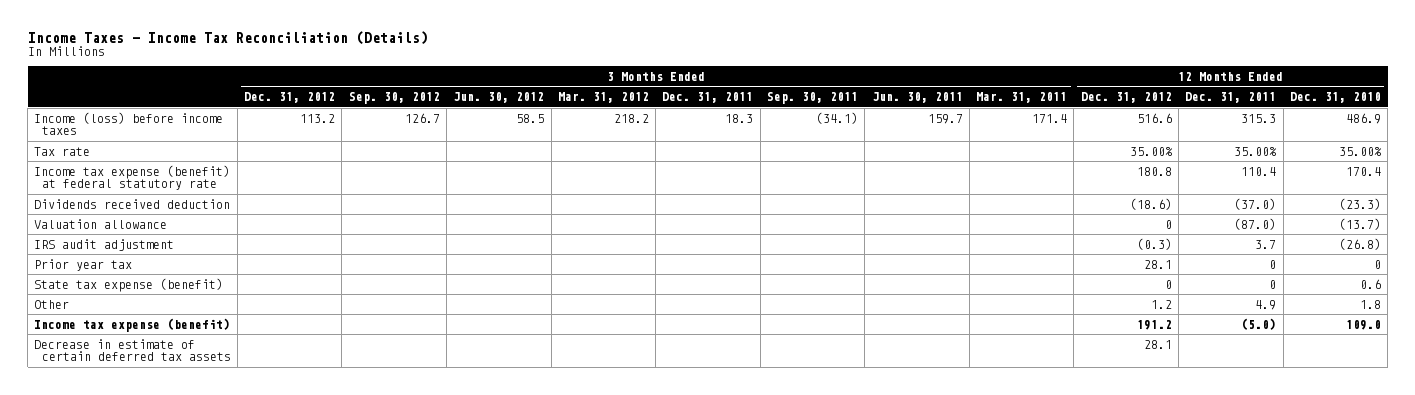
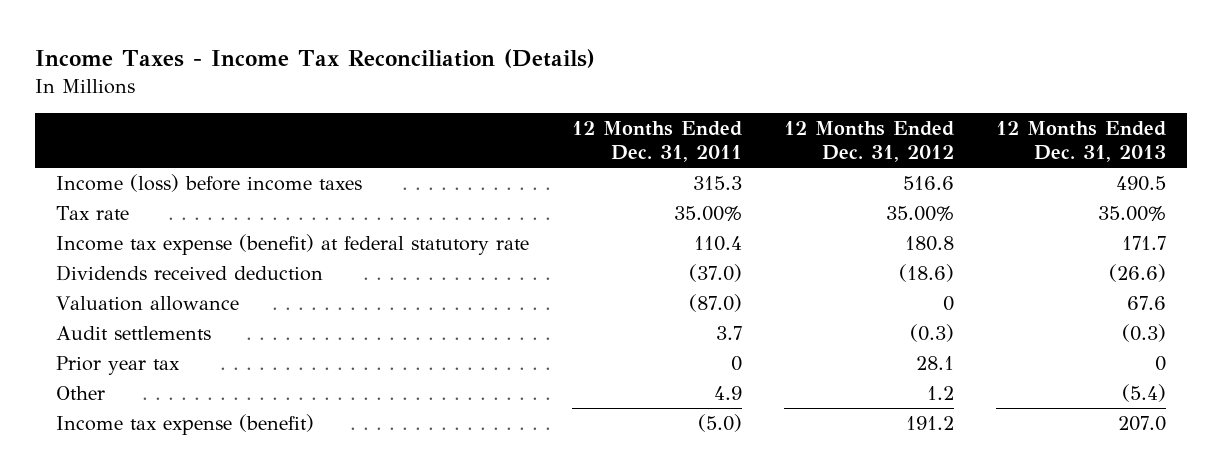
- | 3 Months Ended Dec. 31, 2012 | 3 Months Ended Sep. 30, 2012 | 3 Months Ended Jun. 30, 2012 | 3 Months Ended Mar. 31, 2012 | 3 Months Ended Dec. 31, 2011 | 3 Months Ended Sep. 30, 2011 | 3 Months Ended Jun. 30, 2011 | 3 Months Ended Mar. 31, 2011 | 12 Months Ended Dec. 31, 2012 | 12 Months Ended Dec. 31, 2011 | 12 Months Ended Dec. 31, 2010
+ | 12 Months Ended Dec. 31, 2011 | 12 Months Ended Dec. 31, 2012 | 12 Months Ended Dec. 31, 2013
- IRS audit adjustment | | | | | | | | | (0.3) | 3.7 | (26.8)
+ Audit settlements | 3.7 | (0.3) | (0.3)
- State tax expense (benefit) | | | | | | | | | 0 | 0 | 0.6
- Decrease in estimate of certain deferred tax assets | | | | | | | | | 28.1 | |

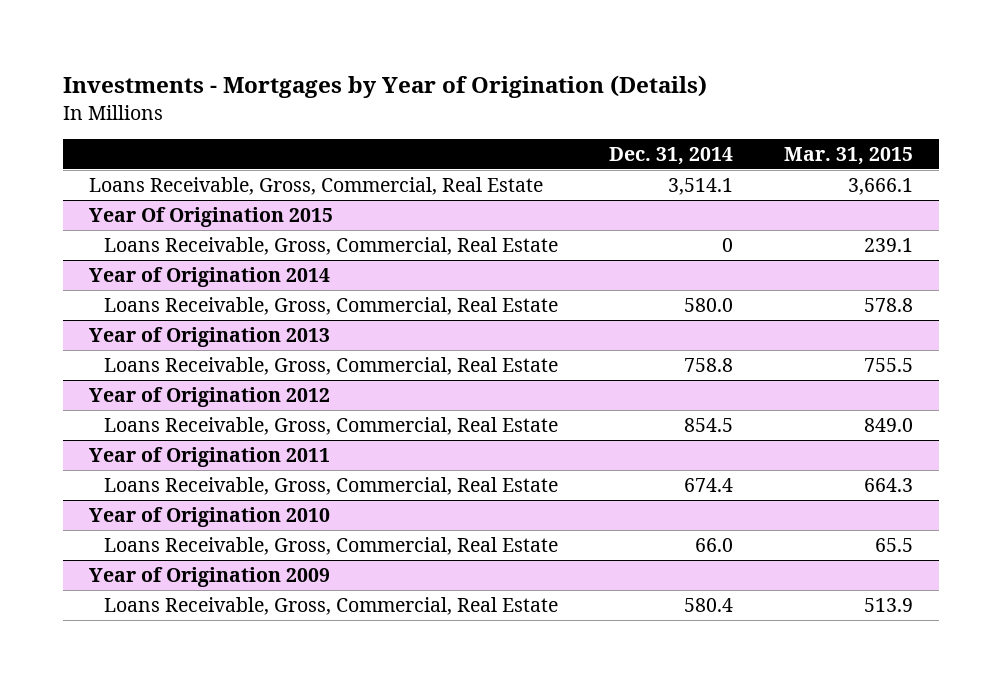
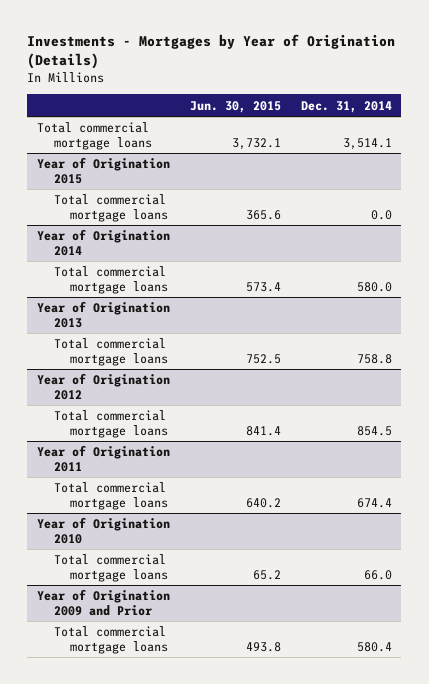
- | Dec. 31, 2014 | Mar. 31, 2015
+ | Jun. 30, 2015 | Dec. 31, 2014
- Loans Receivable, Gross, Commercial, Real Estate | 3,514.1 | 3,666.1
- Year Of Origination 2015
- Loans Receivable, Gross, Commercial, Real Estate | 0 | 239.1
+ Total commercial mortgage loans | 3,732.1 | 3,514.1
+ Year of Origination 2015
+ Total commercial mortgage loans | 365.6 | 0.0
@ Year of Origination 2014
- Loans Receivable, Gross, Commercial, Real Estate | 580.0 | 578.8
+ Total commercial mortgage loans | 573.4 | 580.0
@ Year of Origination 2013
- Loans Receivable, Gross, Commercial, Real Estate | 758.8 | 755.5
+ Total commercial mortgage loans | 752.5 | 758.8
@ Year of Origination 2012
- Loans Receivable, Gross, Commercial, Real Estate | 854.5 | 849.0
+ Total commercial mortgage loans | 841.4 | 854.5
@ Year of Origination 2011
- Loans Receivable, Gross, Commercial, Real Estate | 674.4 | 664.3
+ Total commercial mortgage loans | 640.2 | 674.4
@ Year of Origination 2010
- Loans Receivable, Gross, Commercial, Real Estate | 66.0 | 65.5
- Year of Origination 2009
- Loans Receivable, Gross, Commercial, Real Estate | 580.4 | 513.9
@ Year of Origination 2010
+ Total commercial mortgage loans | 65.2 | 66.0
+ Year of Origination 2009 and Prior
+ Total commercial mortgage loans | 493.8 | 580.4

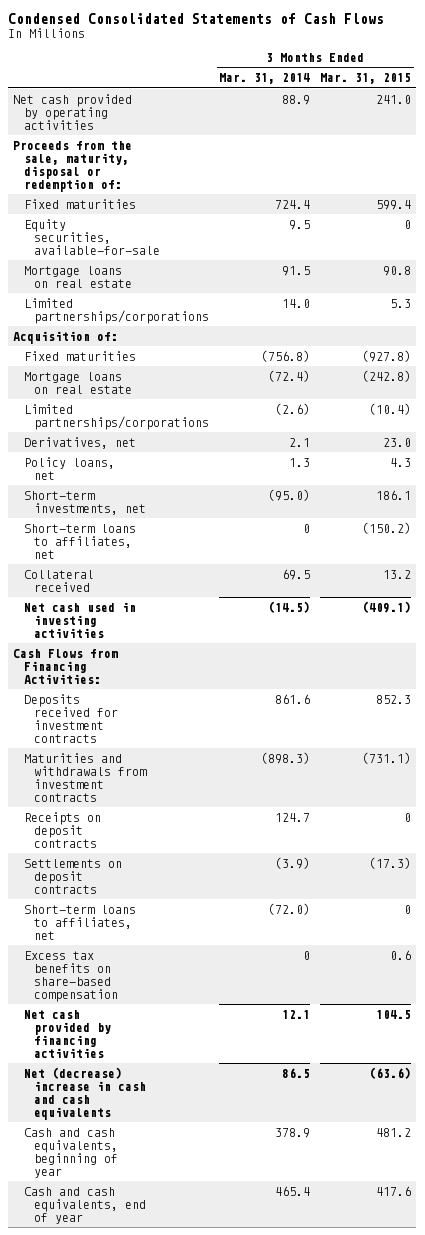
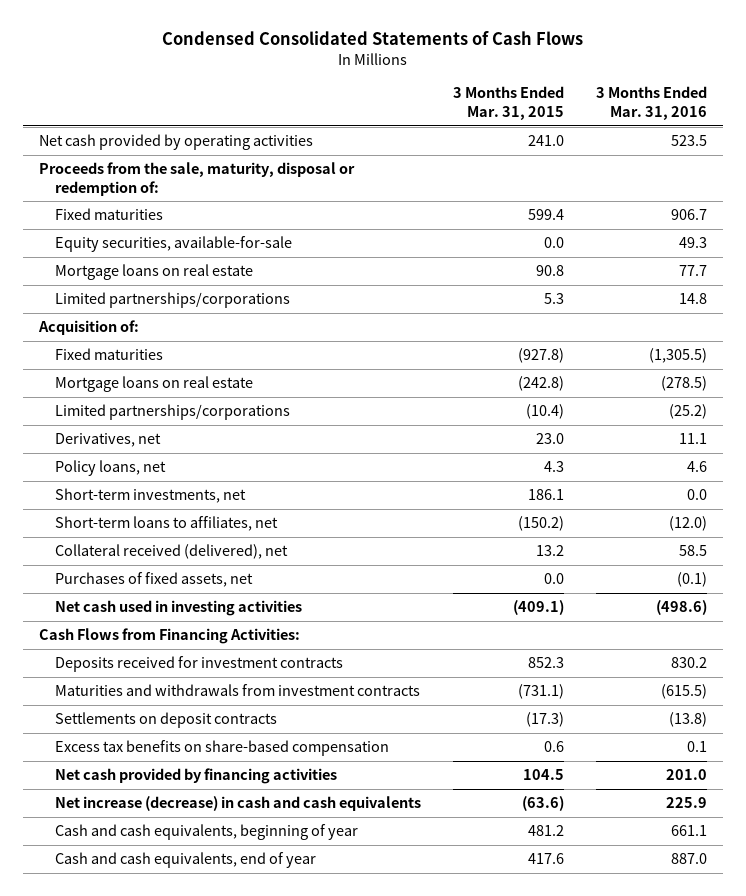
- | 3 Months Ended Mar. 31, 2014 | 3 Months Ended Mar. 31, 2015
+ | 3 Months Ended Mar. 31, 2015 | 3 Months Ended Mar. 31, 2016
- Equity securities, available-for-sale | 9.5 | 0
+ Equity securities, available-for-sale | 0.0 | 49.3
- Collateral received | 69.5 | 13.2
+ Collateral received (delivered), net | 13.2 | 58.5
+ Purchases of fixed assets, net | 0.0 | (0.1)
- Receipts on deposit contracts | 124.7 | 0
- Short-term loans to affiliates, net | (72.0) | 0
- Net (decrease) increase in cash and cash equivalents | 86.5 | (63.6)
+ Net increase (decrease) in cash and cash equivalents | (63.6) | 225.9

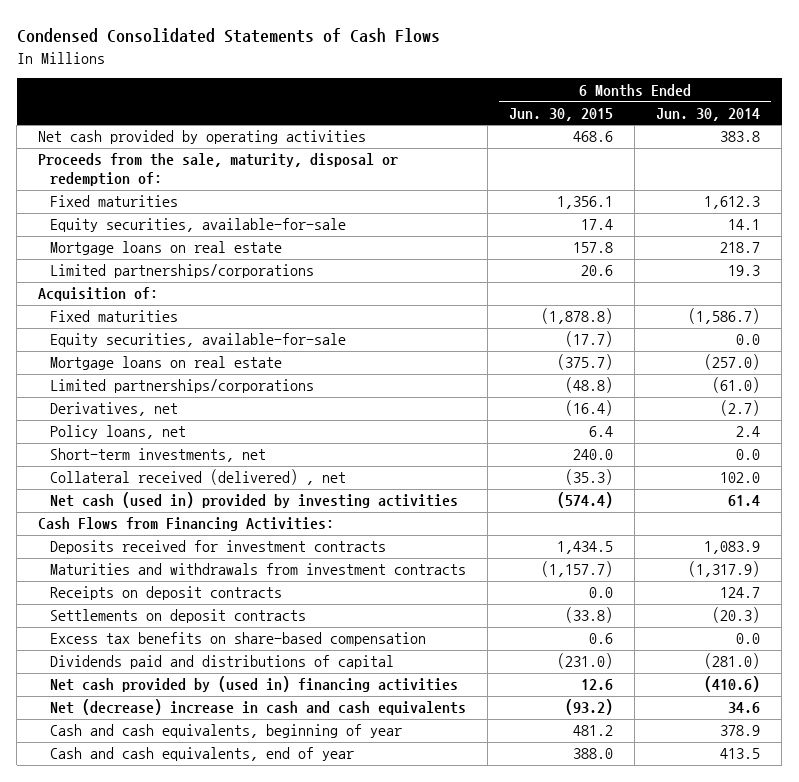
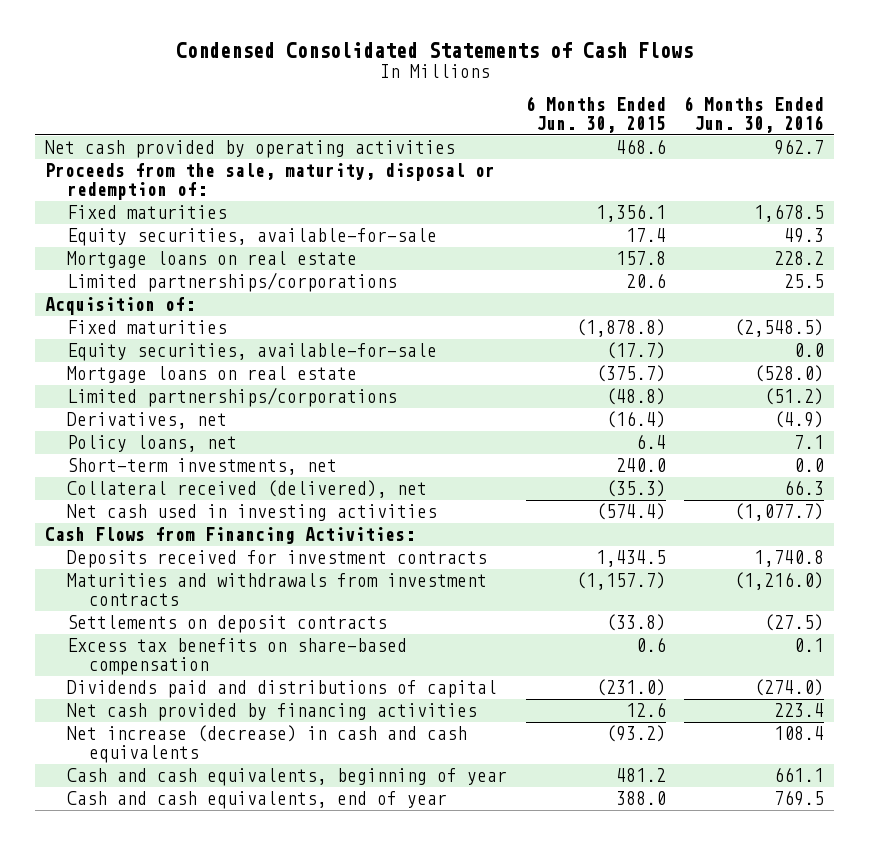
- | 6 Months Ended Jun. 30, 2015 | 6 Months Ended Jun. 30, 2014
+ | 6 Months Ended Jun. 30, 2015 | 6 Months Ended Jun. 30, 2016
- Collateral received (delivered) , net | (35.3) | 102.0
- Net cash (used in) provided by investing activities | (574.4) | 61.4
+ Collateral received (delivered), net | (35.3) | 66.3
+ Net cash used in investing activities | (574.4) | (1,077.7)
- Receipts on deposit contracts | 0.0 | 124.7
- Net cash provided by (used in) financing activities | 12.6 | (410.6)
- Net (decrease) increase in cash and cash equivalents | (93.2) | 34.6
+ Net cash provided by financing activities | 12.6 | 223.4
+ Net increase (decrease) in cash and cash equivalents | (93.2) | 108.4

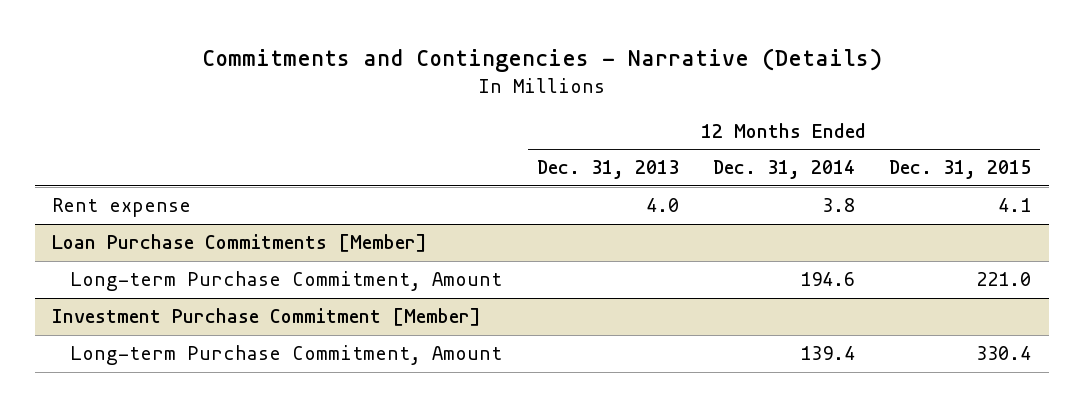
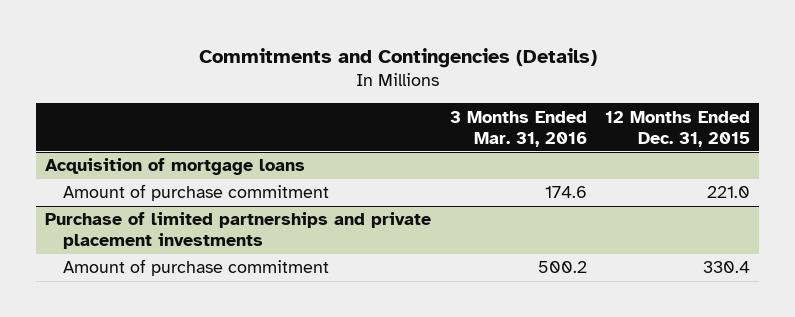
- Commitments and Contingencies - Narrative (Details)
+ Commitments and Contingencies (Details)
- | 12 Months Ended Dec. 31, 2013 | 12 Months Ended Dec. 31, 2014 | 12 Months Ended Dec. 31, 2015
+ | 3 Months Ended Mar. 31, 2016 | 12 Months Ended Dec. 31, 2015
- Rent expense | 4.0 | 3.8 | 4.1
- Loan Purchase Commitments [Member]
- Long-term Purchase Commitment, Amount | | 194.6 | 221.0
- Investment Purchase Commitment [Member]
- Long-term Purchase Commitment, Amount | | 139.4 | 330.4
+ Acquisition of mortgage loans
+ Amount of purchase commitment | 174.6 | 221.0
+ Purchase of limited partnerships and private placement investments
+ Amount of purchase commitment | 500.2 | 330.4

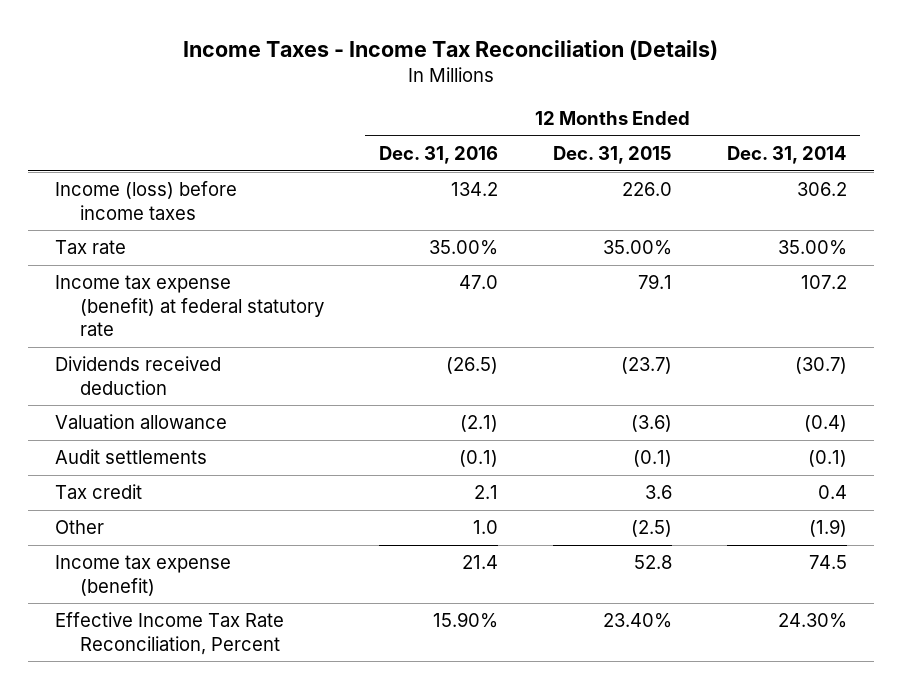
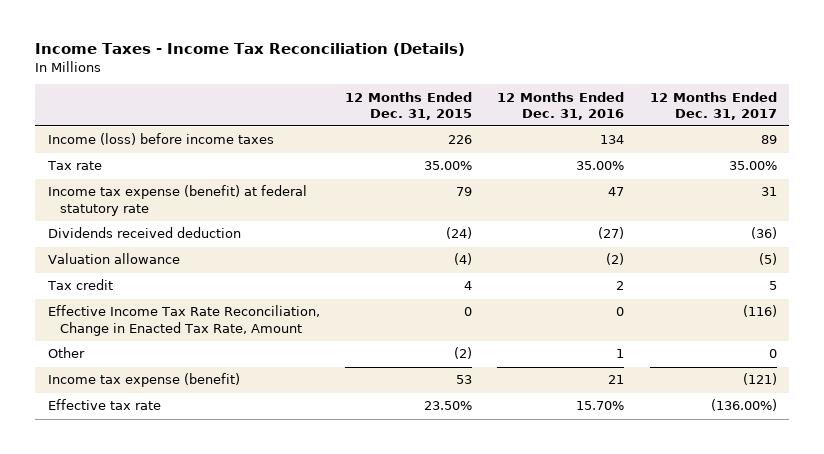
- | 12 Months Ended Dec. 31, 2016 | 12 Months Ended Dec. 31, 2015 | 12 Months Ended Dec. 31, 2014
+ | 12 Months Ended Dec. 31, 2015 | 12 Months Ended Dec. 31, 2016 | 12 Months Ended Dec. 31, 2017
- Income (loss) before income taxes | 134.2 | 226.0 | 306.2
+ Income (loss) before income taxes | 226 | 134 | 89
- Income tax expense (benefit) at federal statutory rate | 47.0 | 79.1 | 107.2
- Dividends received deduction | (26.5) | (23.7) | (30.7)
- Valuation allowance | (2.1) | (3.6) | (0.4)
- Audit settlements | (0.1) | (0.1) | (0.1)
- Tax credit | 2.1 | 3.6 | 0.4
- Other | 1.0 | (2.5) | (1.9)
- Income tax expense (benefit) | 21.4 | 52.8 | 74.5
- Effective Income Tax Rate Reconciliation, Percent | 15.90% | 23.40% | 24.30%
+ Income tax expense (benefit) at federal statutory rate | 79 | 47 | 31
+ Dividends received deduction | (24) | (27) | (36)
+ Valuation allowance | (4) | (2) | (5)
+ Tax credit | 4 | 2 | 5
+ Effective Income Tax Rate Reconciliation, Change in Enacted Tax Rate, Amount | 0 | 0 | (116)
+ Other | (2) | 1 | 0
+ Income tax expense (benefit) | 53 | 21 | (121)
+ Effective tax rate | 23.50% | 15.70% | (136.00%)

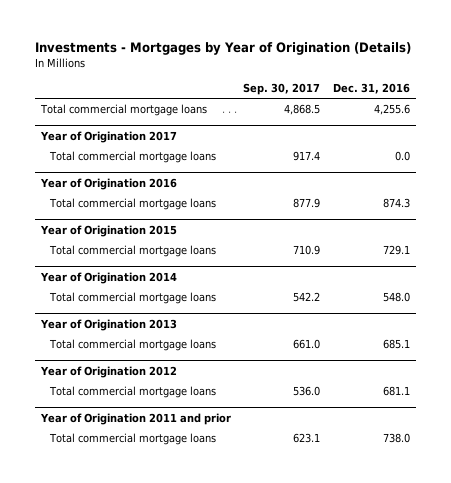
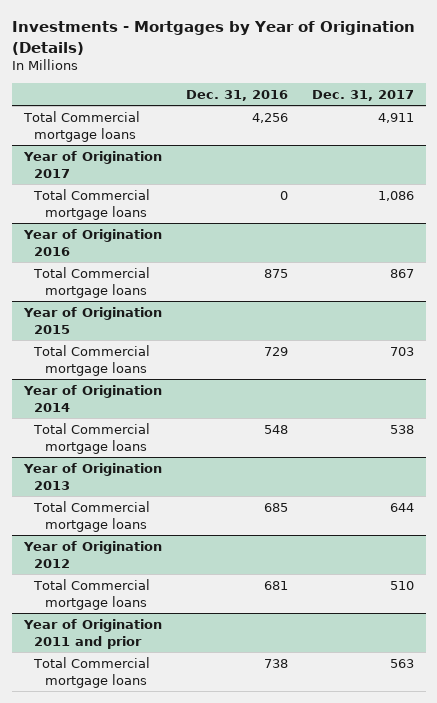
- | Sep. 30, 2017 | Dec. 31, 2016
+ | Dec. 31, 2016 | Dec. 31, 2017
- Total commercial mortgage loans | 4,868.5 | 4,255.6
+ Total Commercial mortgage loans | 4,256 | 4,911
@ Year of Origination 2017
- Total commercial mortgage loans | 917.4 | 0.0
+ Total Commercial mortgage loans | 0 | 1,086
@ Year of Origination 2016
- Total commercial mortgage loans | 877.9 | 874.3
+ Total Commercial mortgage loans | 875 | 867
@ Year of Origination 2015
- Total commercial mortgage loans | 710.9 | 729.1
+ Total Commercial mortgage loans | 729 | 703
@ Year of Origination 2014
- Total commercial mortgage loans | 542.2 | 548.0
+ Total Commercial mortgage loans | 548 | 538
@ Year of Origination 2013
- Total commercial mortgage loans | 661.0 | 685.1
+ Total Commercial mortgage loans | 685 | 644
@ Year of Origination 2012
- Total commercial mortgage loans | 536.0 | 681.1
+ Total Commercial mortgage loans | 681 | 510
@ Year of Origination 2011 and prior
- Total commercial mortgage loans | 623.1 | 738.0
+ Total Commercial mortgage loans | 738 | 563

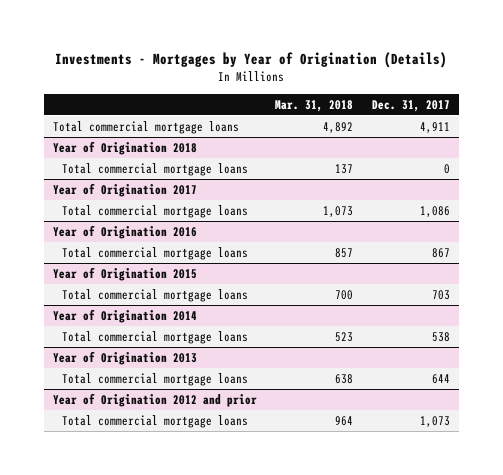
- | Dec. 31, 2016 | Dec. 31, 2017
+ | Mar. 31, 2018 | Dec. 31, 2017
- Total Commercial mortgage loans | 4,256 | 4,911
+ Total commercial mortgage loans | 4,892 | 4,911
+ Year of Origination 2018
+ Total commercial mortgage loans | 137 | 0
@ Year of Origination 2017
- Total Commercial mortgage loans | 0 | 1,086
+ Total commercial mortgage loans | 1,073 | 1,086
@ Year of Origination 2016
- Total Commercial mortgage loans | 875 | 867
+ Total commercial mortgage loans | 857 | 867
@ Year of Origination 2015
- Total Commercial mortgage loans | 729 | 703
+ Total commercial mortgage loans | 700 | 703
@ Year of Origination 2014
- Total Commercial mortgage loans | 548 | 538
+ Total commercial mortgage loans | 523 | 538
@ Year of Origination 2013
- Total Commercial mortgage loans | 685 | 644
- Year of Origination 2012
- Total Commercial mortgage loans | 681 | 510
- Year of Origination 2011 and prior
- Total Commercial mortgage loans | 738 | 563
@ Year of Origination 2013
+ Total commercial mortgage loans | 638 | 644
+ Year of Origination 2012 and prior
+ Total commercial mortgage loans | 964 | 1,073

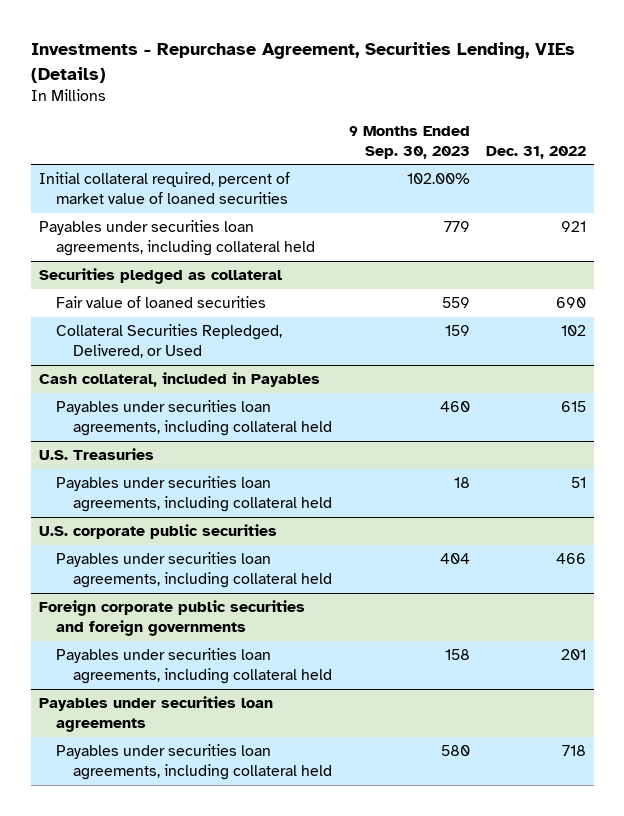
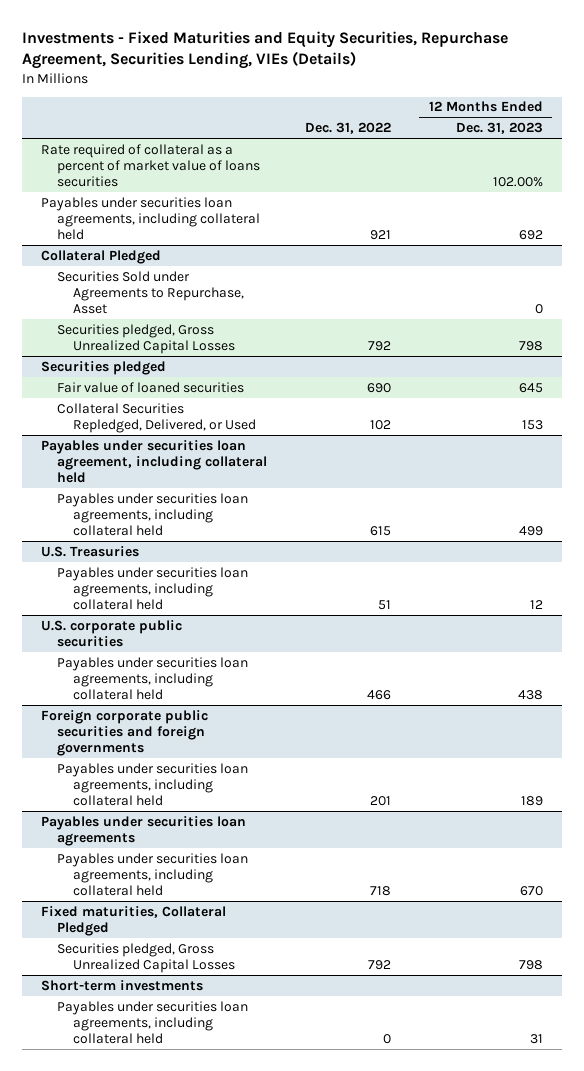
- Investments - Repurchase Agreement, Securities Lending, VIEs (Details)
+ Investments - Fixed Maturities and Equity Securities, Repurchase Agreement, Securities Lending, VIEs (Details)
- | 9 Months Ended Sep. 30, 2023 | Dec. 31, 2022
+ | Dec. 31, 2022 | 12 Months Ended Dec. 31, 2023
- Initial collateral required, percent of market value of loaned securities | 102.00% |
+ Rate required of collateral as a percent of market value of loans securities | | 102.00%
- Securities pledged as collateral
+ Collateral Pledged
+ Securities Sold under Agreements to Repurchase, Asset | | 0
+ Securities pledged, Gross Unrealized Capital Losses | 792 | 798
+ Securities pledged
- Cash collateral, included in Payables
+ Payables under securities loan agreement, including collateral held
+ Fixed maturities, Collateral Pledged
+ Securities pledged, Gross Unrealized Capital Losses | 792 | 798
+ Short-term investments
+ Payables under securities loan agreements, including collateral held | 0 | 31

